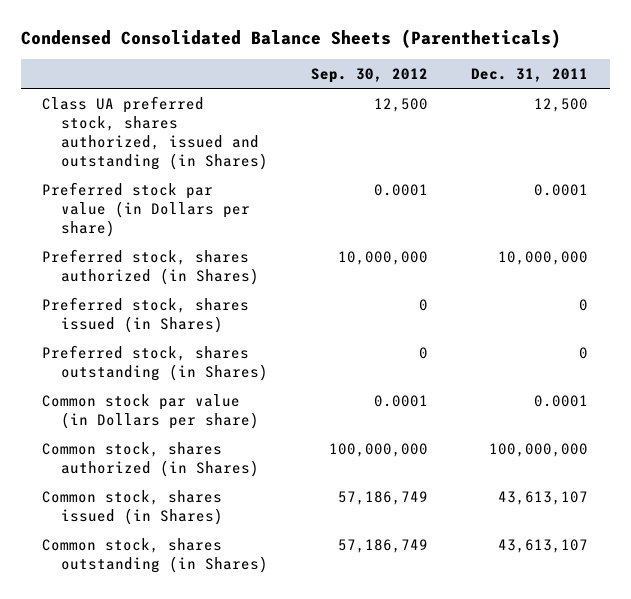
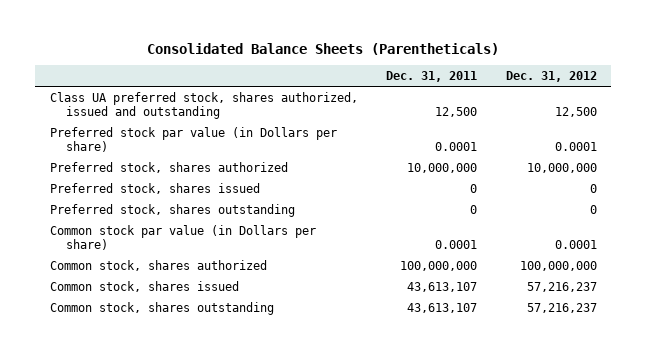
- Condensed Consolidated Balance Sheets (Parentheticals)
+ Consolidated Balance Sheets (Parentheticals)
- | Sep. 30, 2012 | Dec. 31, 2011
+ | Dec. 31, 2011 | Dec. 31, 2012
- Class UA preferred stock, shares authorized, issued and outstanding (in Shares) | 12,500 | 12,500
+ Class UA preferred stock, shares authorized, issued and outstanding | 12,500 | 12,500
- Preferred stock, shares authorized (in Shares) | 10,000,000 | 10,000,000
- Preferred stock, shares issued (in Shares) | 0 | 0
- Preferred stock, shares outstanding (in Shares) | 0 | 0
+ Preferred stock, shares authorized | 10,000,000 | 10,000,000
+ Preferred stock, shares issued | 0 | 0
+ Preferred stock, shares outstanding | 0 | 0
- Common stock, shares authorized (in Shares) | 100,000,000 | 100,000,000
- Common stock, shares issued (in Shares) | 57,186,749 | 43,613,107
- Common stock, shares outstanding (in Shares) | 57,186,749 | 43,613,107
+ Common stock, shares authorized | 100,000,000 | 100,000,000
+ Common stock, shares issued | 43,613,107 | 57,216,237
+ Common stock, shares outstanding | 43,613,107 | 57,216,237

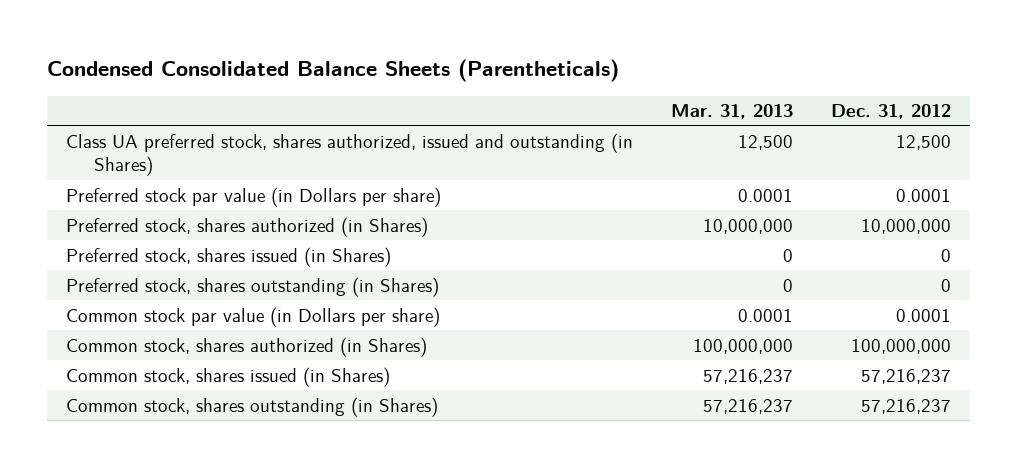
- Consolidated Balance Sheets (Parentheticals)
+ Condensed Consolidated Balance Sheets (Parentheticals)
- | Dec. 31, 2011 | Dec. 31, 2012
+ | Mar. 31, 2013 | Dec. 31, 2012
- Class UA preferred stock, shares authorized, issued and outstanding | 12,500 | 12,500
+ Class UA preferred stock, shares authorized, issued and outstanding (in Shares) | 12,500 | 12,500
- Preferred stock, shares authorized | 10,000,000 | 10,000,000
- Preferred stock, shares issued | 0 | 0
- Preferred stock, shares outstanding | 0 | 0
+ Preferred stock, shares authorized (in Shares) | 10,000,000 | 10,000,000
+ Preferred stock, shares issued (in Shares) | 0 | 0
+ Preferred stock, shares outstanding (in Shares) | 0 | 0
- Common stock, shares authorized | 100,000,000 | 100,000,000
- Common stock, shares issued | 43,613,107 | 57,216,237
- Common stock, shares outstanding | 43,613,107 | 57,216,237
+ Common stock, shares authorized (in Shares) | 100,000,000 | 100,000,000
+ Common stock, shares issued (in Shares) | 57,216,237 | 57,216,237
+ Common stock, shares outstanding (in Shares) | 57,216,237 | 57,216,237

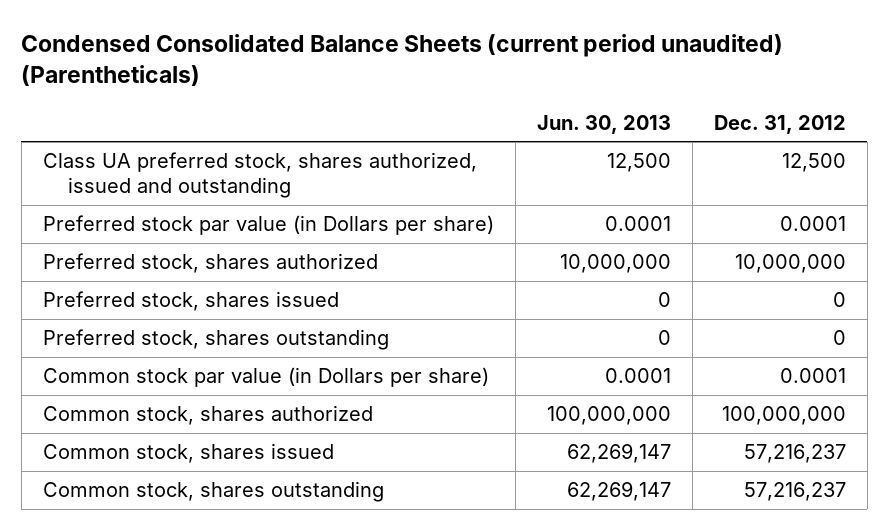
- Condensed Consolidated Balance Sheets (Parentheticals)
+ Condensed Consolidated Balance Sheets (current period unaudited) (Parentheticals)
- | Mar. 31, 2013 | Dec. 31, 2012
+ | Jun. 30, 2013 | Dec. 31, 2012
- Class UA preferred stock, shares authorized, issued and outstanding (in Shares) | 12,500 | 12,500
+ Class UA preferred stock, shares authorized, issued and outstanding | 12,500 | 12,500
- Preferred stock, shares authorized (in Shares) | 10,000,000 | 10,000,000
- Preferred stock, shares issued (in Shares) | 0 | 0
- Preferred stock, shares outstanding (in Shares) | 0 | 0
+ Preferred stock, shares authorized | 10,000,000 | 10,000,000
+ Preferred stock, shares issued | 0 | 0
+ Preferred stock, shares outstanding | 0 | 0
- Common stock, shares authorized (in Shares) | 100,000,000 | 100,000,000
- Common stock, shares issued (in Shares) | 57,216,237 | 57,216,237
- Common stock, shares outstanding (in Shares) | 57,216,237 | 57,216,237
+ Common stock, shares authorized | 100,000,000 | 100,000,000
+ Common stock, shares issued | 62,269,147 | 57,216,237
+ Common stock, shares outstanding | 62,269,147 | 57,216,237

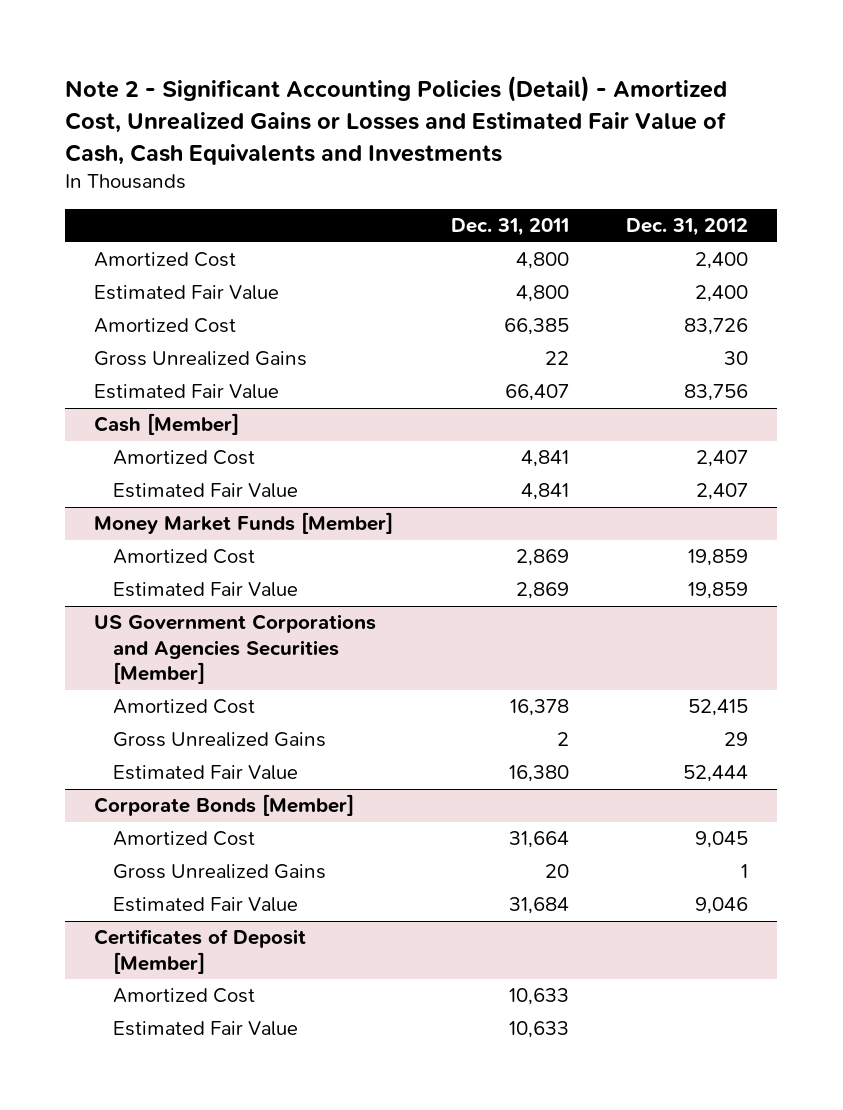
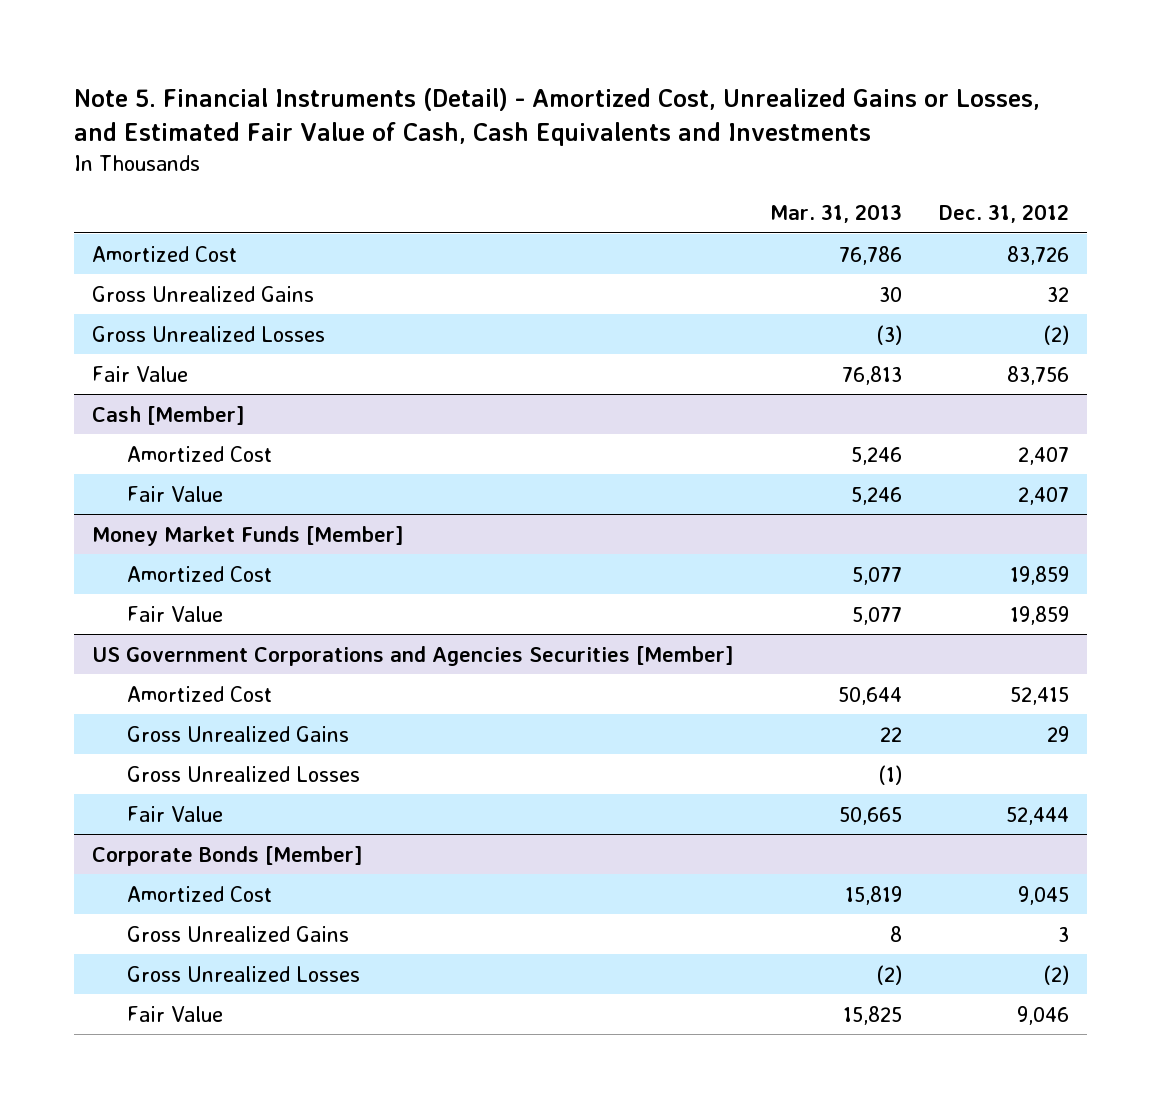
- Note 2 - Significant Accounting Policies (Detail) - Amortized Cost, Unrealized Gains or Losses and Estimated Fair Value of Cash, Cash Equivalents and Investments
+ Note 5. Financial Instruments (Detail) - Amortized Cost, Unrealized Gains or Losses, and Estimated Fair Value of Cash, Cash Equivalents and Investments
- | Dec. 31, 2011 | Dec. 31, 2012
+ | Mar. 31, 2013 | Dec. 31, 2012
- Amortized Cost | 4,800 | 2,400
- Estimated Fair Value | 4,800 | 2,400
- Gross Unrealized Gains | 22 | 30
- Estimated Fair Value | 66,407 | 83,756
+ Gross Unrealized Gains | 30 | 32
+ Gross Unrealized Losses | (3) | (2)
+ Fair Value | 76,813 | 83,756
@ Cash [Member]
- Estimated Fair Value | 4,841 | 2,407
+ Fair Value | 5,246 | 2,407
@ Money Market Funds [Member]
- Estimated Fair Value | 2,869 | 19,859
+ Fair Value | 5,077 | 19,859
@ US Government Corporations and Agencies Securities [Member]
- Estimated Fair Value | 16,380 | 52,444
+ Gross Unrealized Losses | (1) |
+ Fair Value | 50,665 | 52,444
@ Corporate Bonds [Member]
- Gross Unrealized Gains | 20 | 1
- Estimated Fair Value | 31,684 | 9,046
- Certificates of Deposit [Member]
- Amortized Cost | 10,633 |
- Estimated Fair Value | 10,633 |
@ Corporate Bonds [Member]
+ Gross Unrealized Gains | 8 | 3
+ Gross Unrealized Losses | (2) | (2)
+ Fair Value | 15,825 | 9,046

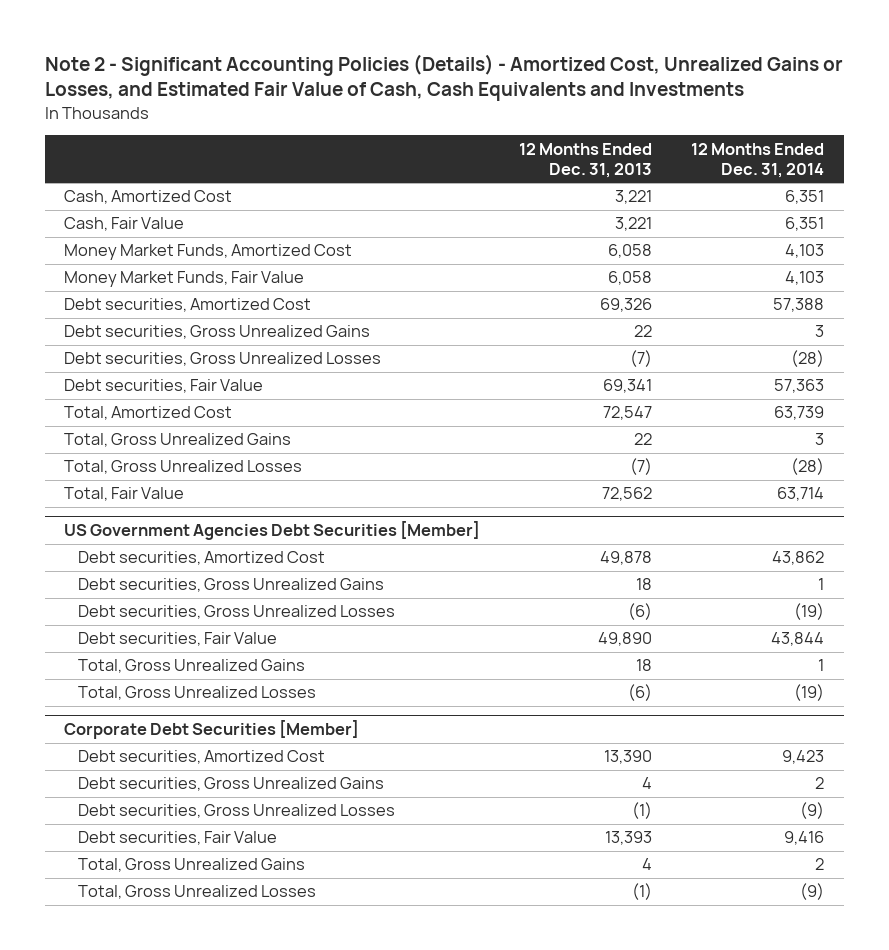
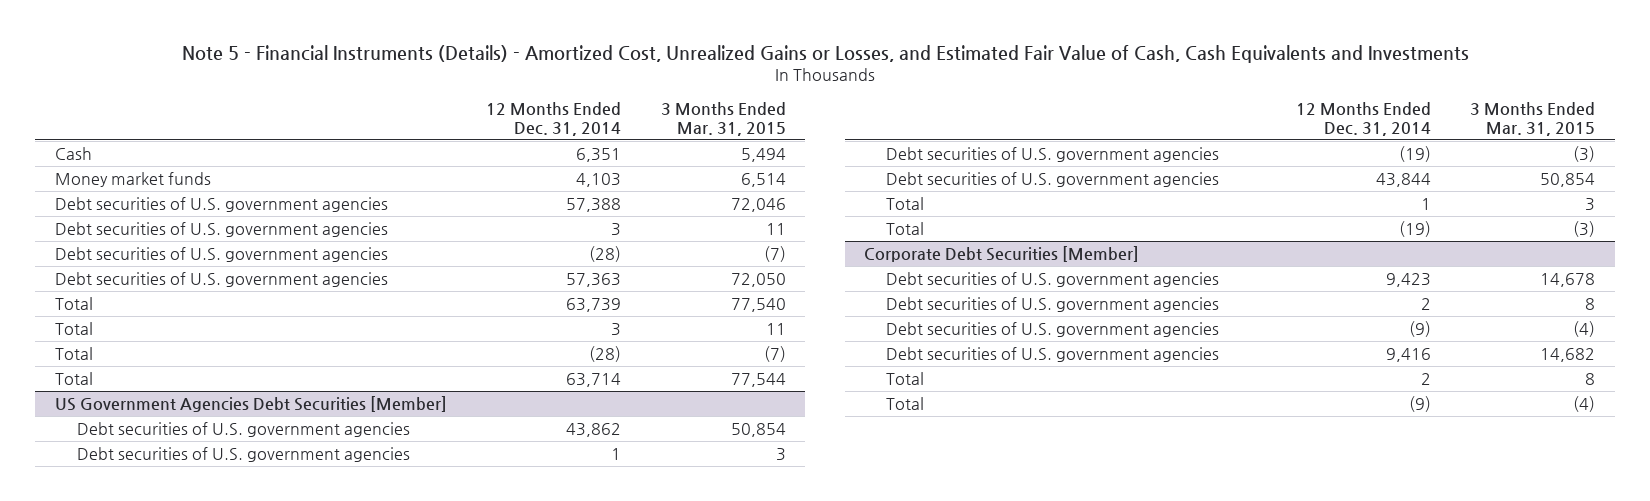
- Note 2 - Significant Accounting Policies (Details) - Amortized Cost, Unrealized Gains or Losses, and Estimated Fair Value of Cash, Cash Equivalents and Investments
+ Note 5 - Financial Instruments (Details) - Amortized Cost, Unrealized Gains or Losses, and Estimated Fair Value of Cash, Cash Equivalents and Investments
- | 12 Months Ended Dec. 31, 2013 | 12 Months Ended Dec. 31, 2014
+ | 12 Months Ended Dec. 31, 2014 | 3 Months Ended Mar. 31, 2015
- Cash, Amortized Cost | 3,221 | 6,351
- Cash, Fair Value | 3,221 | 6,351
- Money Market Funds, Amortized Cost | 6,058 | 4,103
- Money Market Funds, Fair Value | 6,058 | 4,103
- Debt securities, Amortized Cost | 69,326 | 57,388
- Debt securities, Gross Unrealized Gains | 22 | 3
- Debt securities, Gross Unrealized Losses | (7) | (28)
- Debt securities, Fair Value | 69,341 | 57,363
- Total, Amortized Cost | 72,547 | 63,739
- Total, Gross Unrealized Gains | 22 | 3
- Total, Gross Unrealized Losses | (7) | (28)
- Total, Fair Value | 72,562 | 63,714
+ Cash | 6,351 | 5,494
+ Money market funds | 4,103 | 6,514
+ Debt securities of U.S. government agencies | 57,388 | 72,046
+ Debt securities of U.S. government agencies | 3 | 11
+ Debt securities of U.S. government agencies | (28) | (7)
+ Debt securities of U.S. government agencies | 57,363 | 72,050
+ Total | 63,739 | 77,540
+ Total | 3 | 11
+ Total | (28) | (7)
+ Total | 63,714 | 77,544
@ US Government Agencies Debt Securities [Member]
- Debt securities, Amortized Cost | 49,878 | 43,862
- Debt securities, Gross Unrealized Gains | 18 | 1
- Debt securities, Gross Unrealized Losses | (6) | (19)
- Debt securities, Fair Value | 49,890 | 43,844
- Total, Gross Unrealized Gains | 18 | 1
- Total, Gross Unrealized Losses | (6) | (19)
+ Debt securities of U.S. government agencies | 43,862 | 50,854
+ Debt securities of U.S. government agencies | 1 | 3
+ Debt securities of U.S. government agencies | (19) | (3)
+ Debt securities of U.S. government agencies | 43,844 | 50,854
+ Total | 1 | 3
+ Total | (19) | (3)
@ Corporate Debt Securities [Member]
- Debt securities, Amortized Cost | 13,390 | 9,423
- Debt securities, Gross Unrealized Gains | 4 | 2
- Debt securities, Gross Unrealized Losses | (1) | (9)
- Debt securities, Fair Value | 13,393 | 9,416
- Total, Gross Unrealized Gains | 4 | 2
- Total, Gross Unrealized Losses | (1) | (9)
+ Debt securities of U.S. government agencies | 9,423 | 14,678
+ Debt securities of U.S. government agencies | 2 | 8
+ Debt securities of U.S. government agencies | (9) | (4)
+ Debt securities of U.S. government agencies | 9,416 | 14,682
+ Total | 2 | 8
+ Total | (9) | (4)

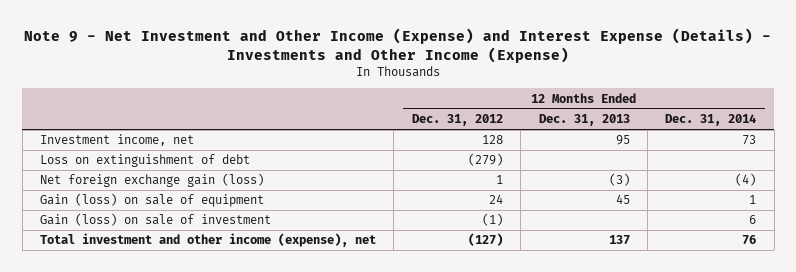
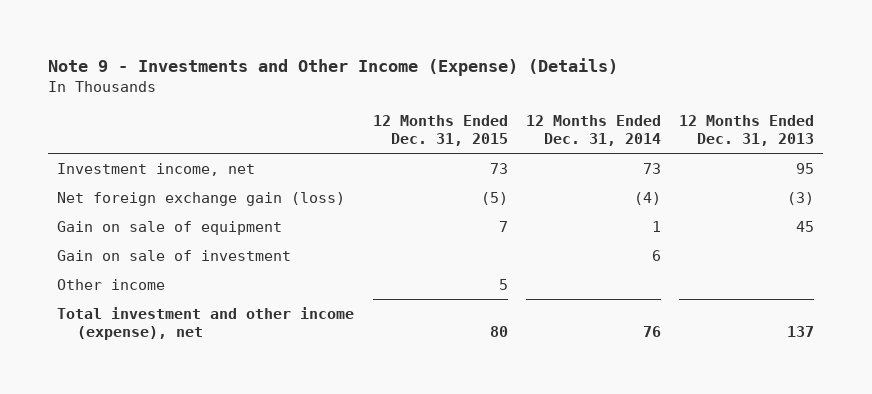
- Note 9 - Net Investment and Other Income (Expense) and Interest Expense (Details) - Investments and Other Income (Expense)
+ Note 9 - Investments and Other Income (Expense) (Details)
- | 12 Months Ended Dec. 31, 2012 | 12 Months Ended Dec. 31, 2013 | 12 Months Ended Dec. 31, 2014
+ | 12 Months Ended Dec. 31, 2015 | 12 Months Ended Dec. 31, 2014 | 12 Months Ended Dec. 31, 2013
- Loss on extinguishment of debt | (279) | |
- Gain (loss) on sale of equipment | 24 | 45 | 1
- Gain (loss) on sale of investment | (1) | | 6
+ Gain on sale of equipment | 7 | 1 | 45
+ Gain on sale of investment | | 6 |
+ Other income | 5 | |

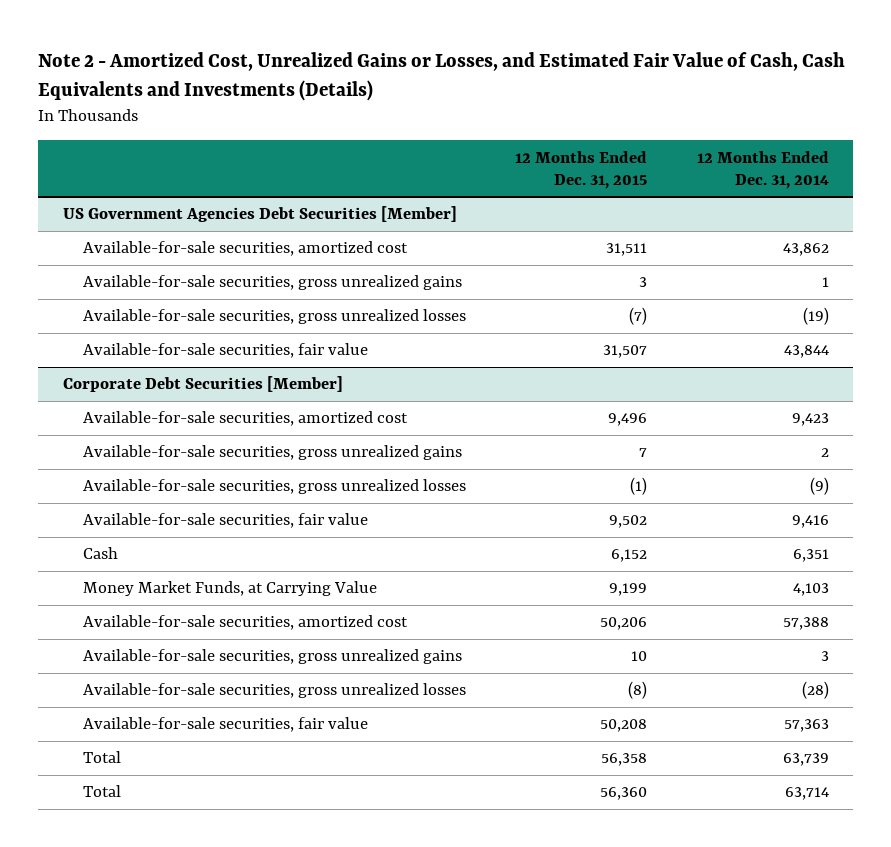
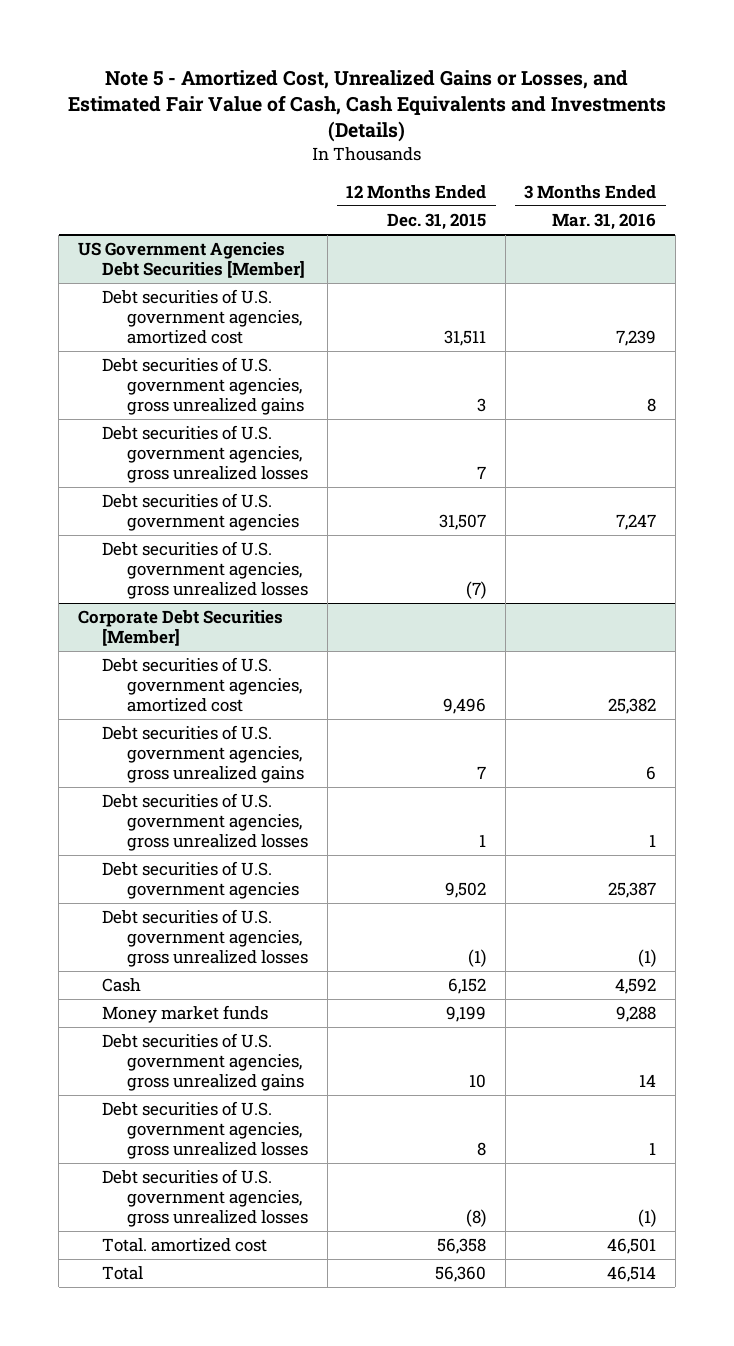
- Note 2 - Amortized Cost, Unrealized Gains or Losses, and Estimated Fair Value of Cash, Cash Equivalents and Investments (Details)
+ Note 5 - Amortized Cost, Unrealized Gains or Losses, and Estimated Fair Value of Cash, Cash Equivalents and Investments (Details)
- | 12 Months Ended Dec. 31, 2015 | 12 Months Ended Dec. 31, 2014
+ | 12 Months Ended Dec. 31, 2015 | 3 Months Ended Mar. 31, 2016
@ US Government Agencies Debt Securities [Member]
- Available-for-sale securities, amortized cost | 31,511 | 43,862
- Available-for-sale securities, gross unrealized gains | 3 | 1
- Available-for-sale securities, gross unrealized losses | (7) | (19)
- Available-for-sale securities, fair value | 31,507 | 43,844
+ Debt securities of U.S. government agencies, amortized cost | 31,511 | 7,239
+ Debt securities of U.S. government agencies, gross unrealized gains | 3 | 8
+ Debt securities of U.S. government agencies, gross unrealized losses | 7 |
+ Debt securities of U.S. government agencies | 31,507 | 7,247
+ Debt securities of U.S. government agencies, gross unrealized losses | (7) |
@ Corporate Debt Securities [Member]
- Available-for-sale securities, amortized cost | 9,496 | 9,423
- Available-for-sale securities, gross unrealized gains | 7 | 2
- Available-for-sale securities, gross unrealized losses | (1) | (9)
- Available-for-sale securities, fair value | 9,502 | 9,416
+ Debt securities of U.S. government agencies, amortized cost | 9,496 | 25,382
+ Debt securities of U.S. government agencies, gross unrealized gains | 7 | 6
+ Debt securities of U.S. government agencies, gross unrealized losses | 1 | 1
+ Debt securities of U.S. government agencies | 9,502 | 25,387
+ Debt securities of U.S. government agencies, gross unrealized losses | (1) | (1)
- Money Market Funds, at Carrying Value | 9,199 | 4,103
- Available-for-sale securities, amortized cost | 50,206 | 57,388
- Available-for-sale securities, gross unrealized gains | 10 | 3
- Available-for-sale securities, gross unrealized losses | (8) | (28)
- Available-for-sale securities, fair value | 50,208 | 57,363
- Total | 56,358 | 63,739
+ Money market funds | 9,199 | 9,288
+ Debt securities of U.S. government agencies, gross unrealized gains | 10 | 14
+ Debt securities of U.S. government agencies, gross unrealized losses | 8 | 1
+ Debt securities of U.S. government agencies, gross unrealized losses | (8) | (1)
+ Total. amortized cost | 56,358 | 46,501

